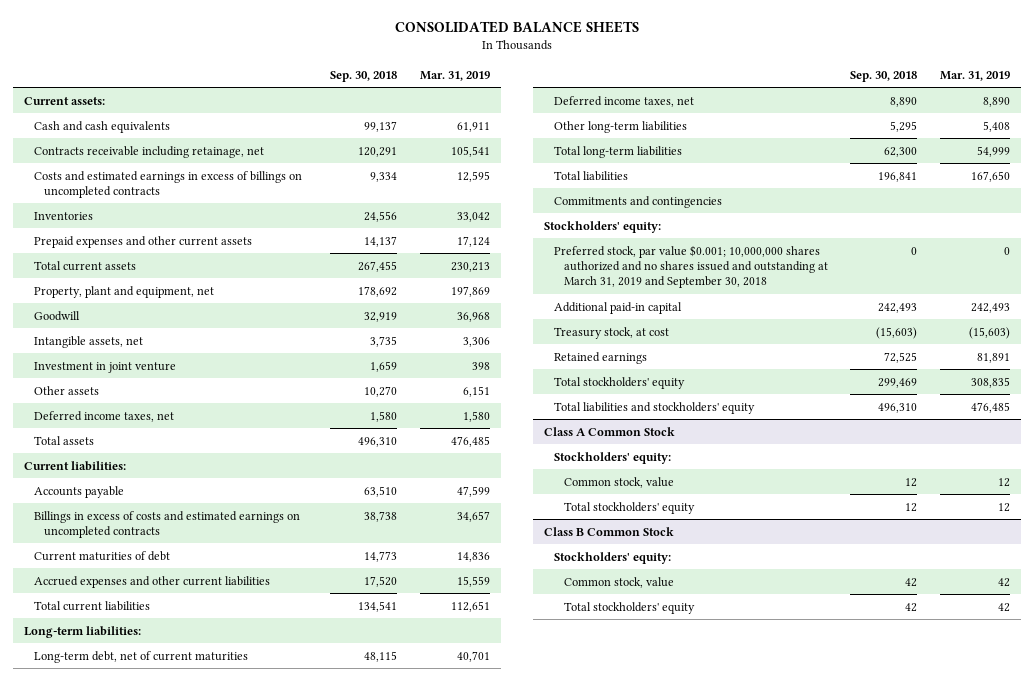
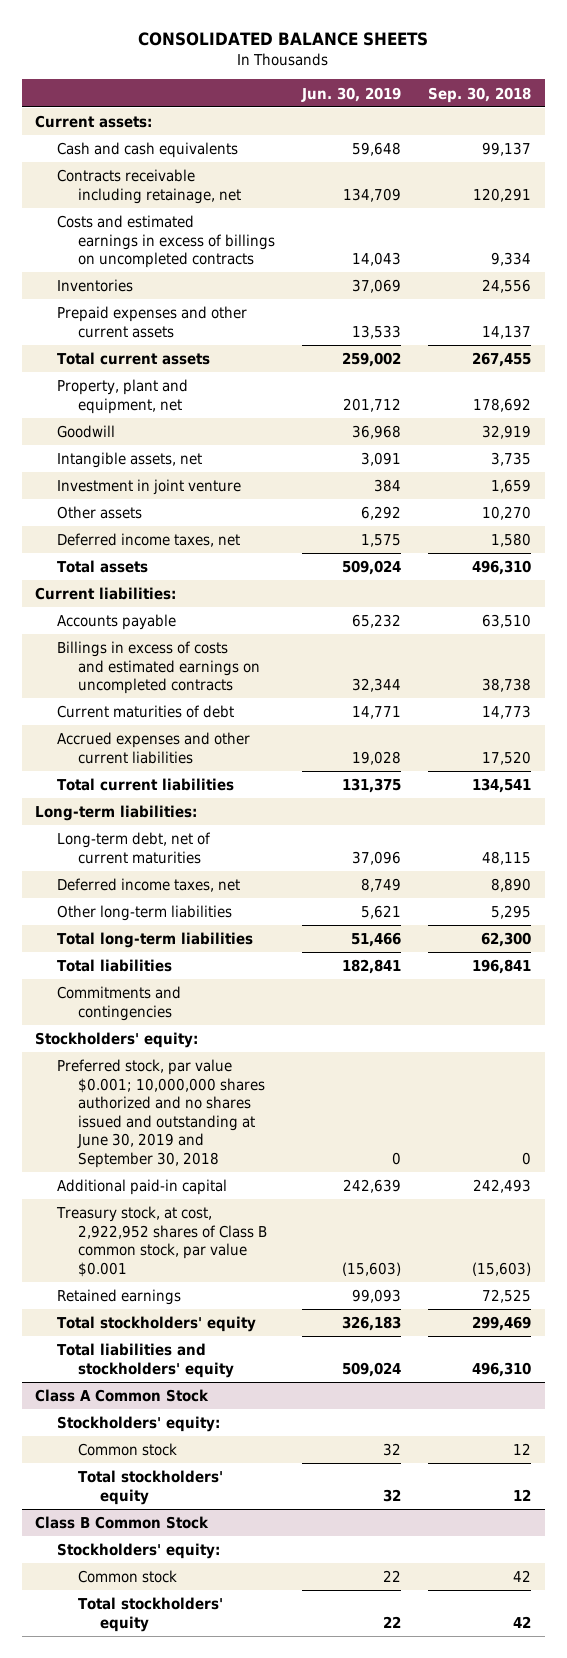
- | Sep. 30, 2018 | Mar. 31, 2019
+ | Jun. 30, 2019 | Sep. 30, 2018
- Preferred stock, par value $0.001; 10,000,000 shares authorized and no shares issued and outstanding at March 31, 2019 and September 30, 2018 | 0 | 0
+ Preferred stock, par value $0.001; 10,000,000 shares authorized and no shares issued and outstanding at June 30, 2019 and September 30, 2018 | 0 | 0
- Treasury stock, at cost | (15,603) | (15,603)
+ Treasury stock, at cost, 2,922,952 shares of Class B common stock, par value $0.001 | (15,603) | (15,603)
@ Class A Common Stock
- Common stock, value | 12 | 12
+ Common stock | 32 | 12
@ Class B Common Stock
- Common stock, value | 42 | 42
+ Common stock | 22 | 42

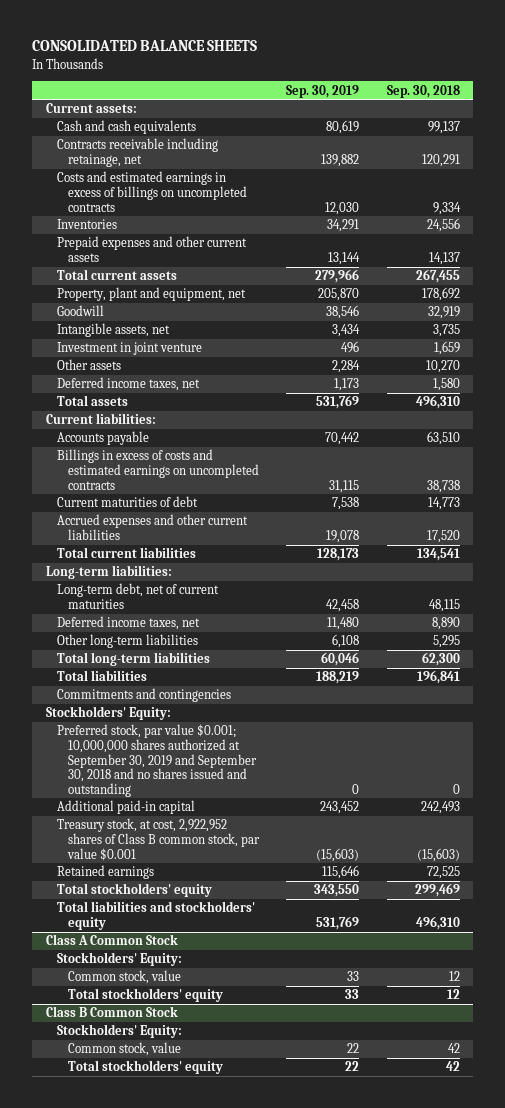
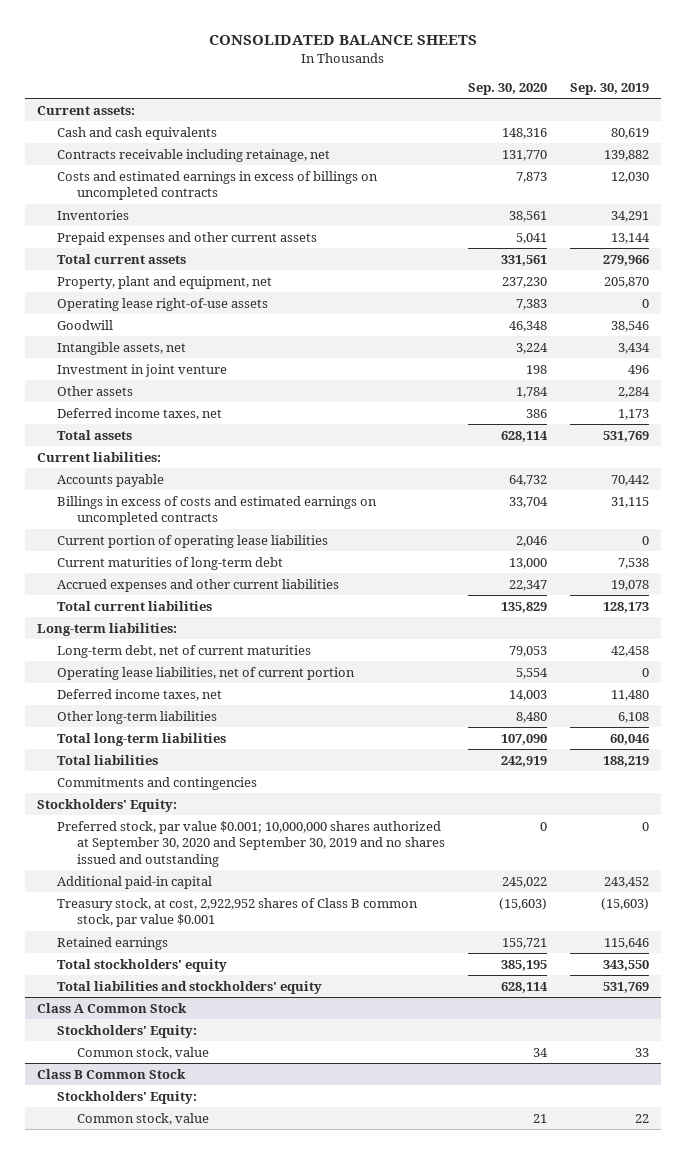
- | Sep. 30, 2019 | Sep. 30, 2018
+ | Sep. 30, 2020 | Sep. 30, 2019
+ Operating lease right-of-use assets | 7,383 | 0
- Current maturities of debt | 7,538 | 14,773
+ Current portion of operating lease liabilities | 2,046 | 0
+ Current maturities of long-term debt | 13,000 | 7,538
+ Operating lease liabilities, net of current portion | 5,554 | 0
- Preferred stock, par value $0.001; 10,000,000 shares authorized at September 30, 2019 and September 30, 2018 and no shares issued and outstanding | 0 | 0
+ Preferred stock, par value $0.001; 10,000,000 shares authorized at September 30, 2020 and September 30, 2019 and no shares issued and outstanding | 0 | 0
@ Class A Common Stock
- Total stockholders' equity | 33 | 12
@ Class B Common Stock
- Total stockholders' equity | 22 | 42

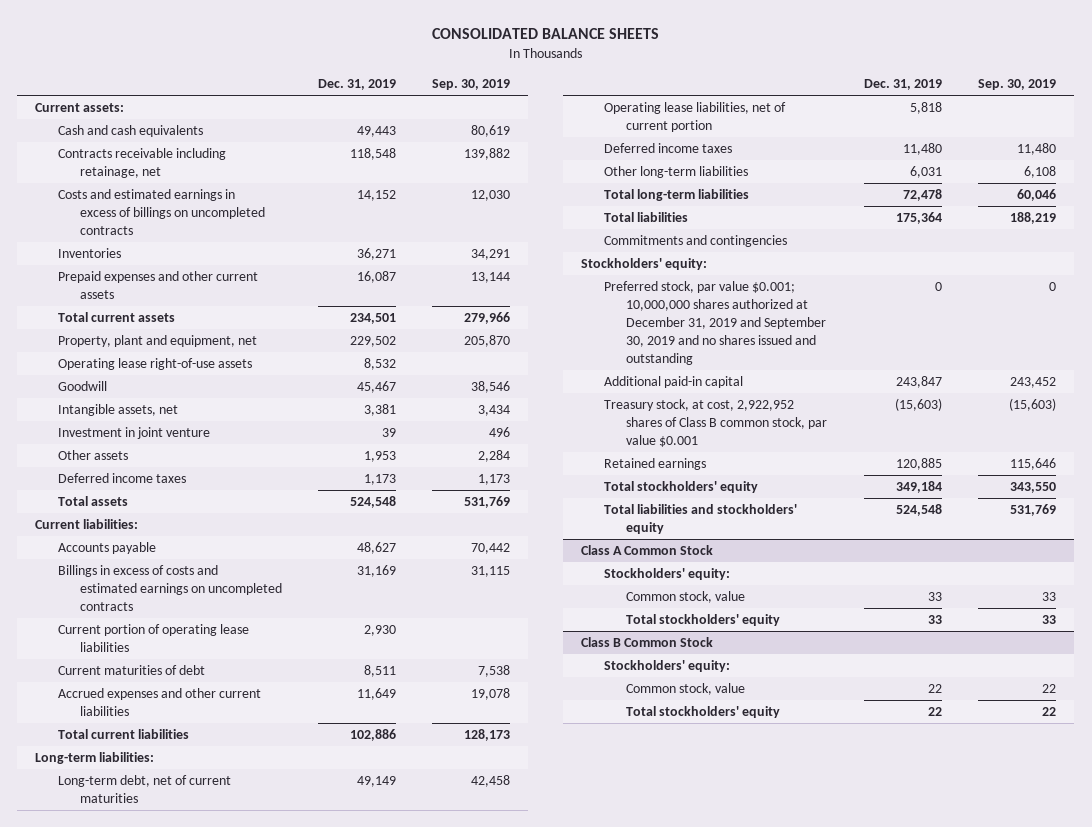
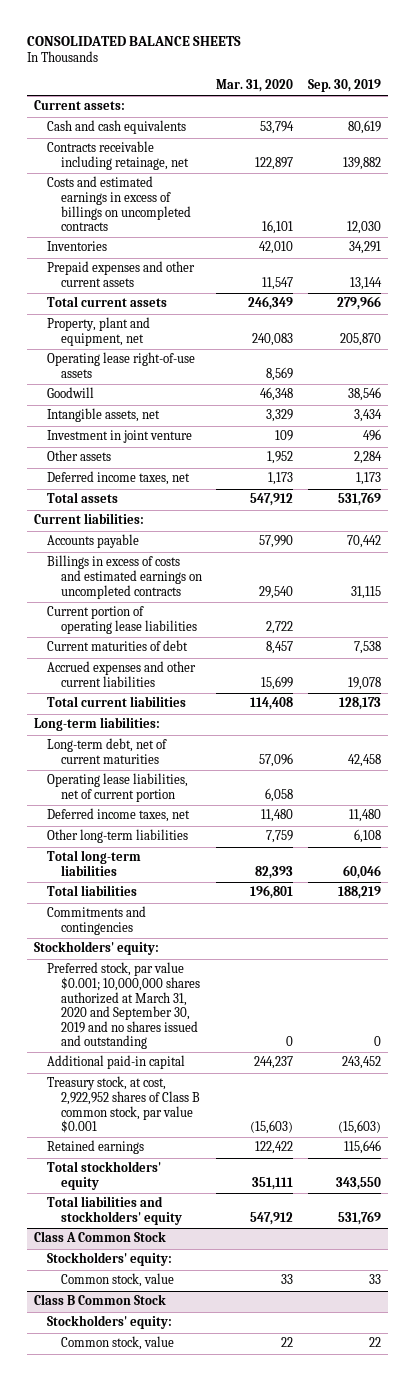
- | Dec. 31, 2019 | Sep. 30, 2019
+ | Mar. 31, 2020 | Sep. 30, 2019
- Deferred income taxes | 1,173 | 1,173
+ Deferred income taxes, net | 1,173 | 1,173
- Deferred income taxes | 11,480 | 11,480
+ Deferred income taxes, net | 11,480 | 11,480
- Preferred stock, par value $0.001; 10,000,000 shares authorized at December 31, 2019 and September 30, 2019 and no shares issued and outstanding | 0 | 0
+ Preferred stock, par value $0.001; 10,000,000 shares authorized at March 31, 2020 and September 30, 2019 and no shares issued and outstanding | 0 | 0
@ Class A Common Stock
- Total stockholders' equity | 33 | 33
@ Class B Common Stock
- Total stockholders' equity | 22 | 22

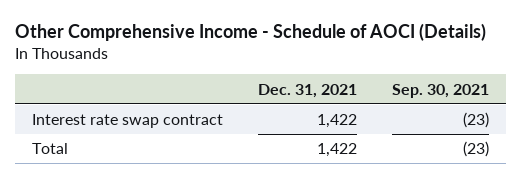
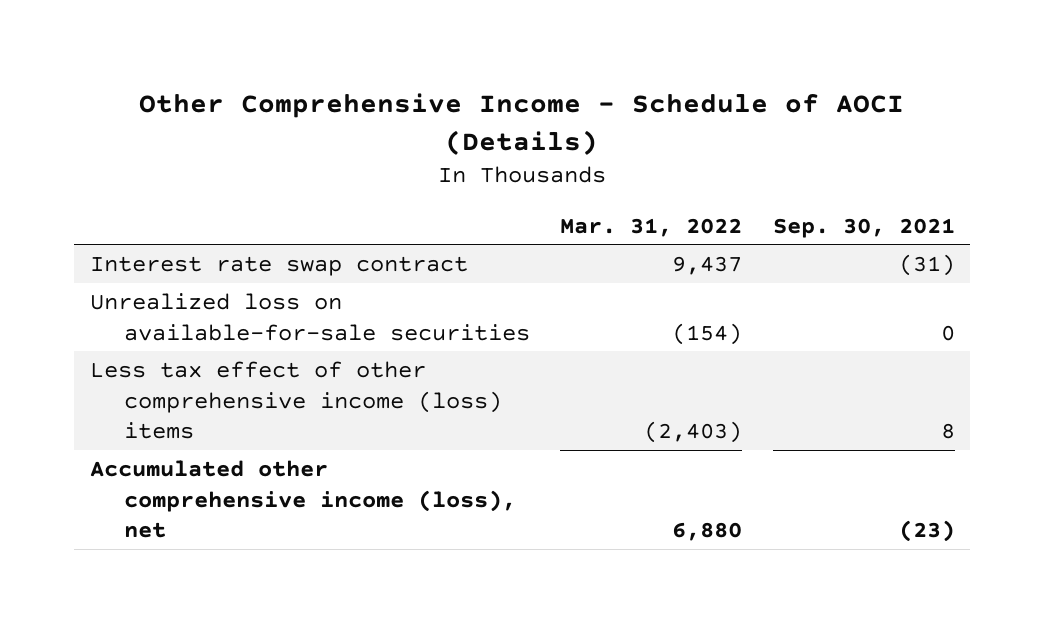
- | Dec. 31, 2021 | Sep. 30, 2021
+ | Mar. 31, 2022 | Sep. 30, 2021
- Interest rate swap contract | 1,422 | (23)
- Total | 1,422 | (23)
+ Interest rate swap contract | 9,437 | (31)
+ Unrealized loss on available-for-sale securities | (154) | 0
+ Less tax effect of other comprehensive income (loss) items | (2,403) | 8
+ Accumulated other comprehensive income (loss), net | 6,880 | (23)

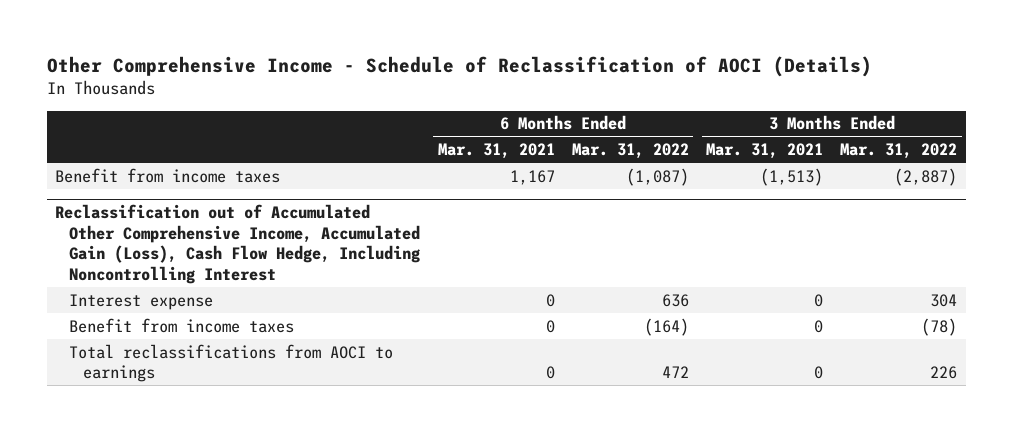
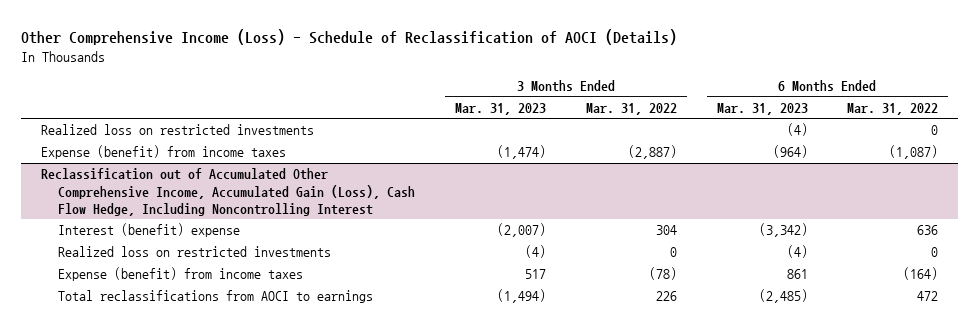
- Other Comprehensive Income - Schedule of Reclassification of AOCI (Details)
+ Other Comprehensive Income (Loss) - Schedule of Reclassification of AOCI (Details)
- | 6 Months Ended Mar. 31, 2021 | 6 Months Ended Mar. 31, 2022 | 3 Months Ended Mar. 31, 2021 | 3 Months Ended Mar. 31, 2022
+ | 3 Months Ended Mar. 31, 2023 | 3 Months Ended Mar. 31, 2022 | 6 Months Ended Mar. 31, 2023 | 6 Months Ended Mar. 31, 2022
- Benefit from income taxes | 1,167 | (1,087) | (1,513) | (2,887)
+ Realized loss on restricted investments | | | (4) | 0
+ Expense (benefit) from income taxes | (1,474) | (2,887) | (964) | (1,087)
@ Reclassification out of Accumulated Other Comprehensive Income, Accumulated Gain (Loss), Cash Flow Hedge, Including Noncontrolling Interest
- Interest expense | 0 | 636 | 0 | 304
- Benefit from income taxes | 0 | (164) | 0 | (78)
+ Interest (benefit) expense | (2,007) | 304 | (3,342) | 636
+ Realized loss on restricted investments | (4) | 0 | (4) | 0
+ Expense (benefit) from income taxes | 517 | (78) | 861 | (164)

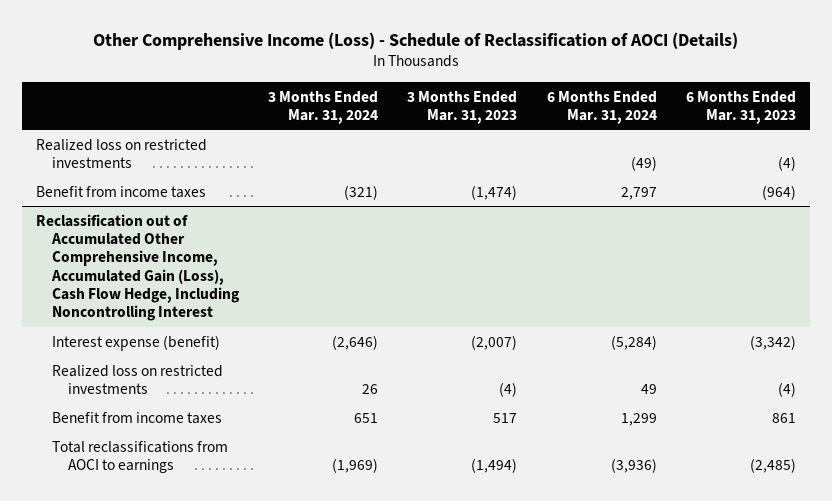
- | 3 Months Ended Mar. 31, 2023 | 3 Months Ended Mar. 31, 2022 | 6 Months Ended Mar. 31, 2023 | 6 Months Ended Mar. 31, 2022
+ | 3 Months Ended Mar. 31, 2024 | 3 Months Ended Mar. 31, 2023 | 6 Months Ended Mar. 31, 2024 | 6 Months Ended Mar. 31, 2023
- Expense (benefit) from income taxes | (1,474) | (2,887) | (964) | (1,087)
+ Benefit from income taxes | (321) | (1,474) | 2,797 | (964)
@ Reclassification out of Accumulated Other Comprehensive Income, Accumulated Gain (Loss), Cash Flow Hedge, Including Noncontrolling Interest
- Interest (benefit) expense | (2,007) | 304 | (3,342) | 636
+ Interest expense (benefit) | (2,646) | (2,007) | (5,284) | (3,342)
- Expense (benefit) from income taxes | 517 | (78) | 861 | (164)
+ Benefit from income taxes | 651 | 517 | 1,299 | 861

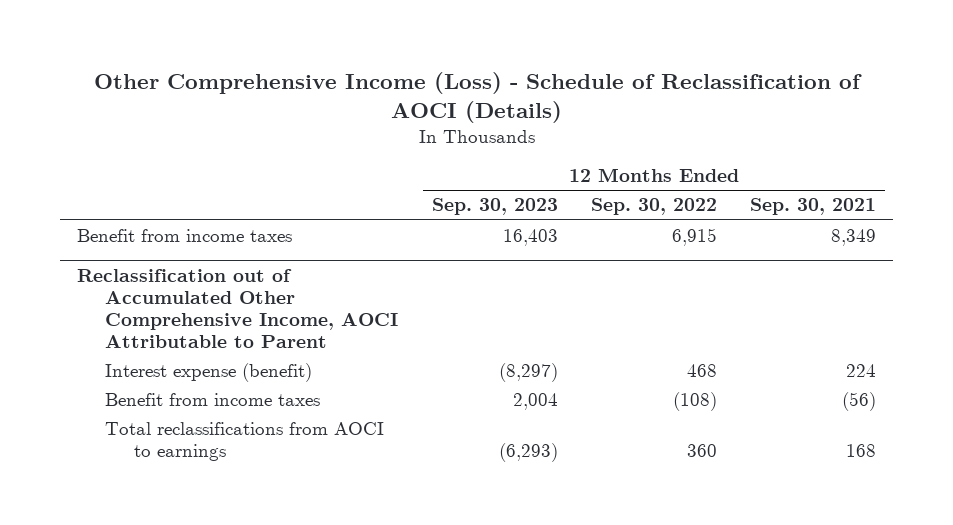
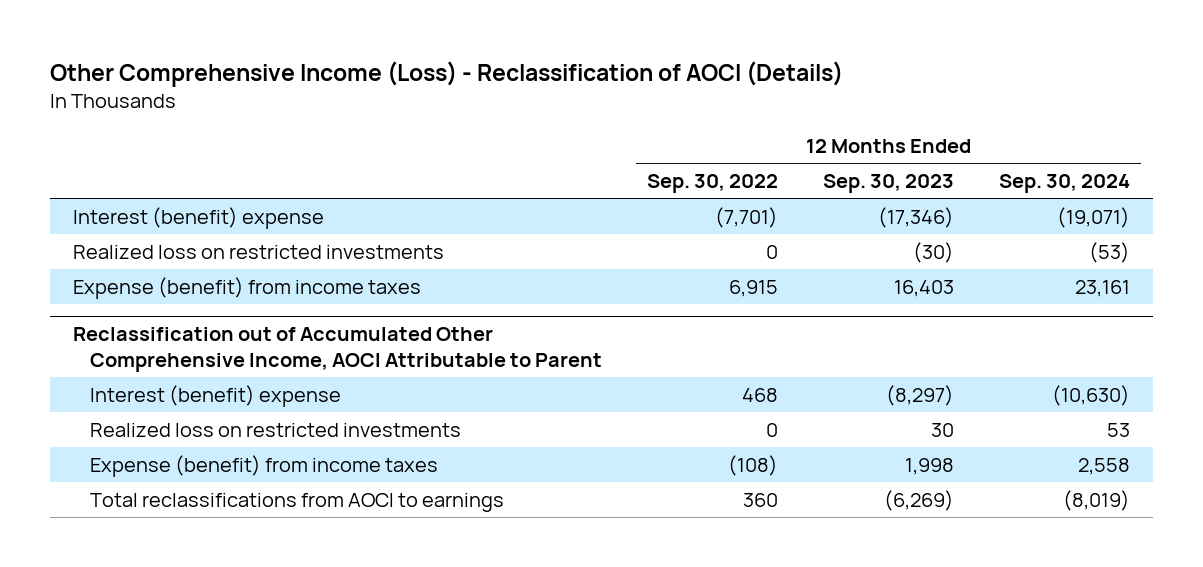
- Other Comprehensive Income (Loss) - Schedule of Reclassification of AOCI (Details)
+ Other Comprehensive Income (Loss) - Reclassification of AOCI (Details)
- | 12 Months Ended Sep. 30, 2023 | 12 Months Ended Sep. 30, 2022 | 12 Months Ended Sep. 30, 2021
+ | 12 Months Ended Sep. 30, 2022 | 12 Months Ended Sep. 30, 2023 | 12 Months Ended Sep. 30, 2024
- Benefit from income taxes | 16,403 | 6,915 | 8,349
+ Interest (benefit) expense | (7,701) | (17,346) | (19,071)
+ Realized loss on restricted investments | 0 | (30) | (53)
+ Expense (benefit) from income taxes | 6,915 | 16,403 | 23,161
@ Reclassification out of Accumulated Other Comprehensive Income, AOCI Attributable to Parent
- Interest expense (benefit) | (8,297) | 468 | 224
- Benefit from income taxes | 2,004 | (108) | (56)
- Total reclassifications from AOCI to earnings | (6,293) | 360 | 168
+ Interest (benefit) expense | 468 | (8,297) | (10,630)
+ Realized loss on restricted investments | 0 | 30 | 53
+ Expense (benefit) from income taxes | (108) | 1,998 | 2,558
+ Total reclassifications from AOCI to earnings | 360 | (6,269) | (8,019)

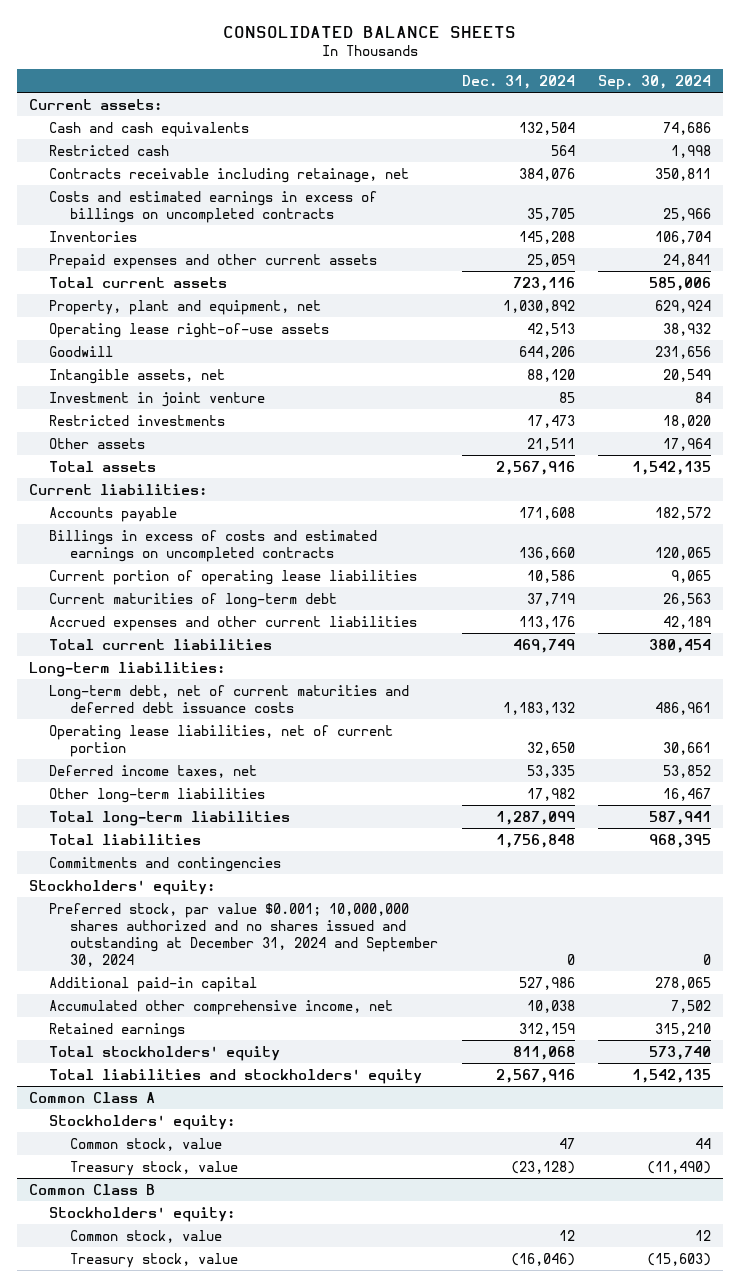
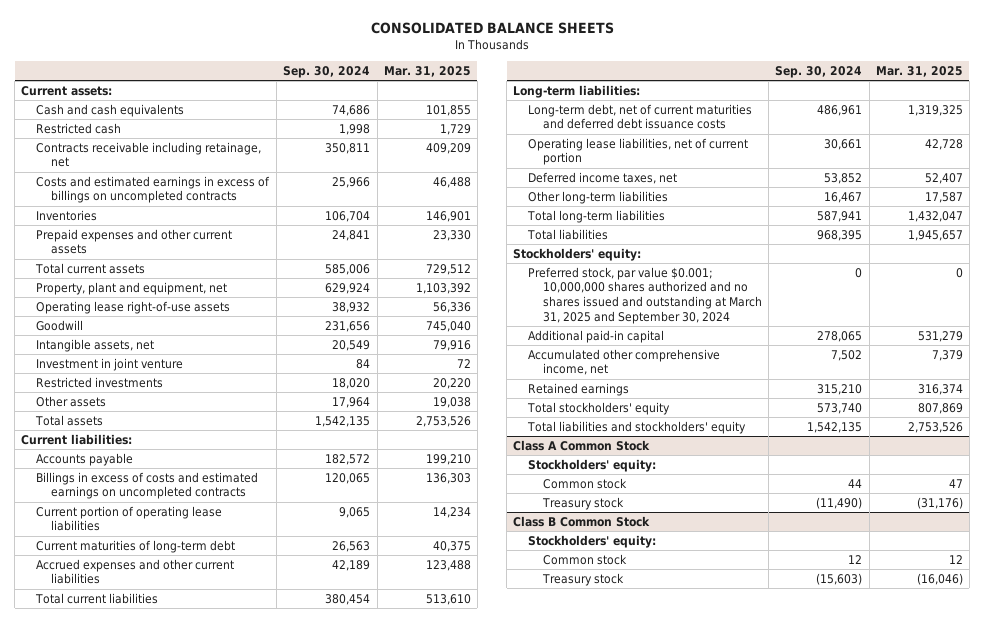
- | Dec. 31, 2024 | Sep. 30, 2024
+ | Sep. 30, 2024 | Mar. 31, 2025
- Commitments and contingencies
- Preferred stock, par value $0.001; 10,000,000 shares authorized and no shares issued and outstanding at December 31, 2024 and September 30, 2024 | 0 | 0
+ Preferred stock, par value $0.001; 10,000,000 shares authorized and no shares issued and outstanding at March 31, 2025 and September 30, 2024 | 0 | 0
- Common Class A
+ Class A Common Stock
- Common stock, value | 47 | 44
- Treasury stock, value | (23,128) | (11,490)
- Common Class B
+ Common stock | 44 | 47
+ Treasury stock | (11,490) | (31,176)
+ Class B Common Stock
- Common stock, value | 12 | 12
- Treasury stock, value | (16,046) | (15,603)
+ Common stock | 12 | 12
+ Treasury stock | (15,603) | (16,046)

